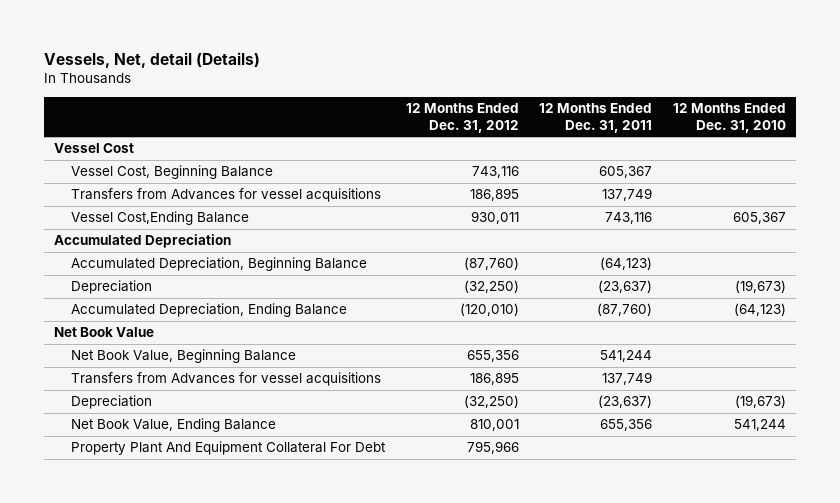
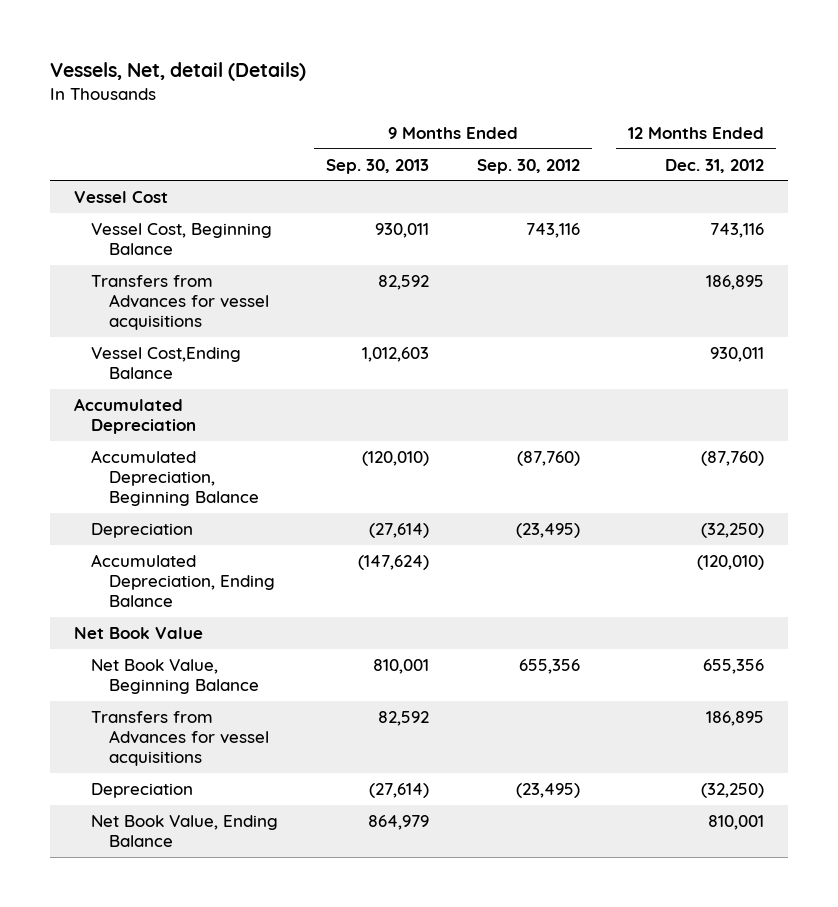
- | 12 Months Ended Dec. 31, 2012 | 12 Months Ended Dec. 31, 2011 | 12 Months Ended Dec. 31, 2010
+ | 9 Months Ended Sep. 30, 2013 | 9 Months Ended Sep. 30, 2012 | 12 Months Ended Dec. 31, 2012
- Property Plant And Equipment Collateral For Debt | 795,966 | |

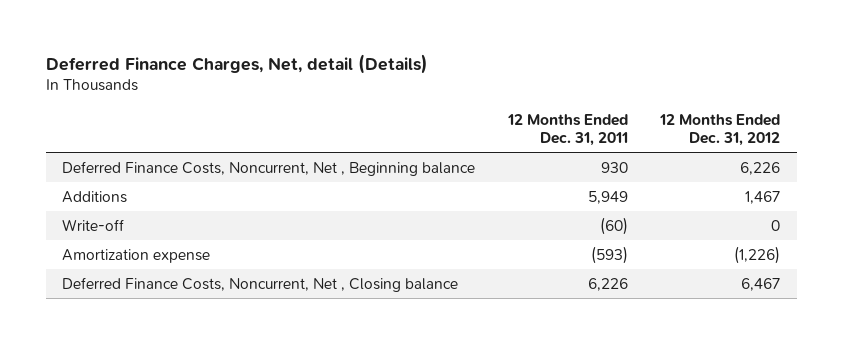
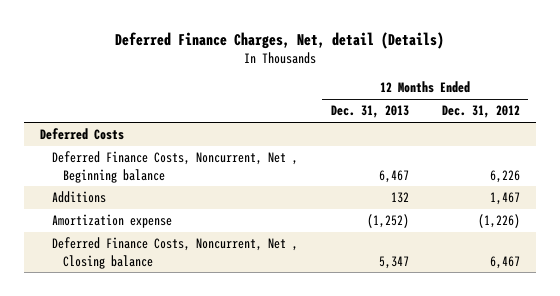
- | 12 Months Ended Dec. 31, 2011 | 12 Months Ended Dec. 31, 2012
+ | 12 Months Ended Dec. 31, 2013 | 12 Months Ended Dec. 31, 2012
+ Deferred Costs
- Write-off | (60) | 0

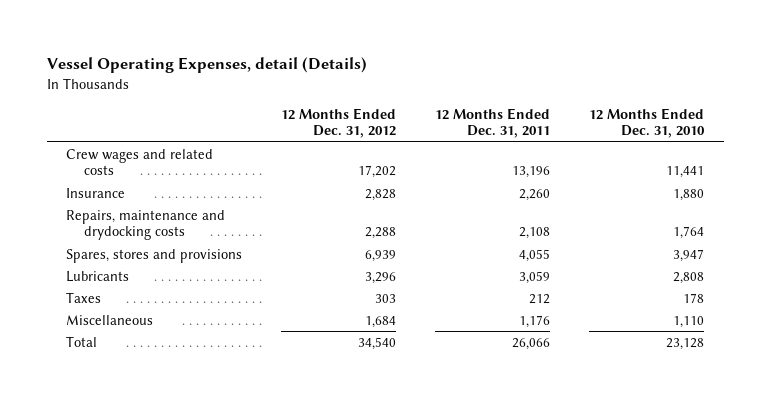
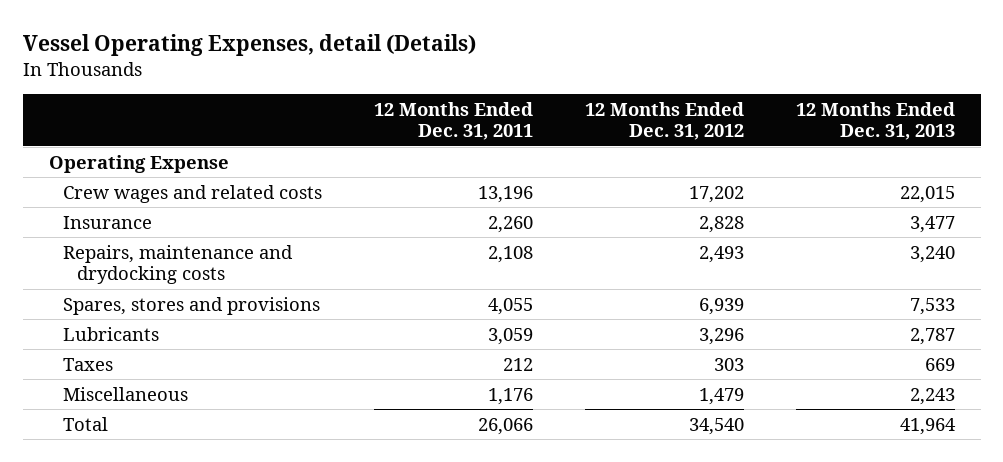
- | 12 Months Ended Dec. 31, 2012 | 12 Months Ended Dec. 31, 2011 | 12 Months Ended Dec. 31, 2010
+ | 12 Months Ended Dec. 31, 2011 | 12 Months Ended Dec. 31, 2012 | 12 Months Ended Dec. 31, 2013
+ Operating Expense
- Repairs, maintenance and drydocking costs | 2,288 | 2,108 | 1,764
+ Repairs, maintenance and drydocking costs | 2,108 | 2,493 | 3,240
- Miscellaneous | 1,684 | 1,176 | 1,110
+ Miscellaneous | 1,176 | 1,479 | 2,243

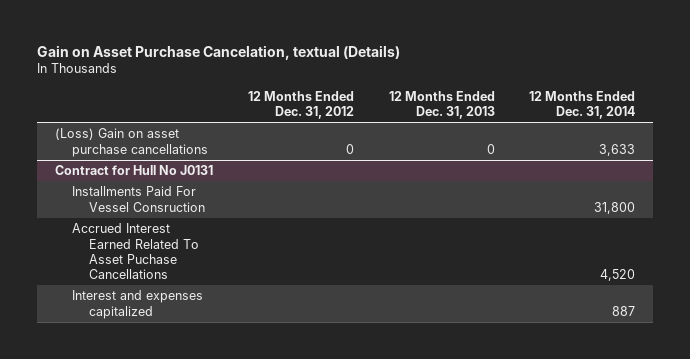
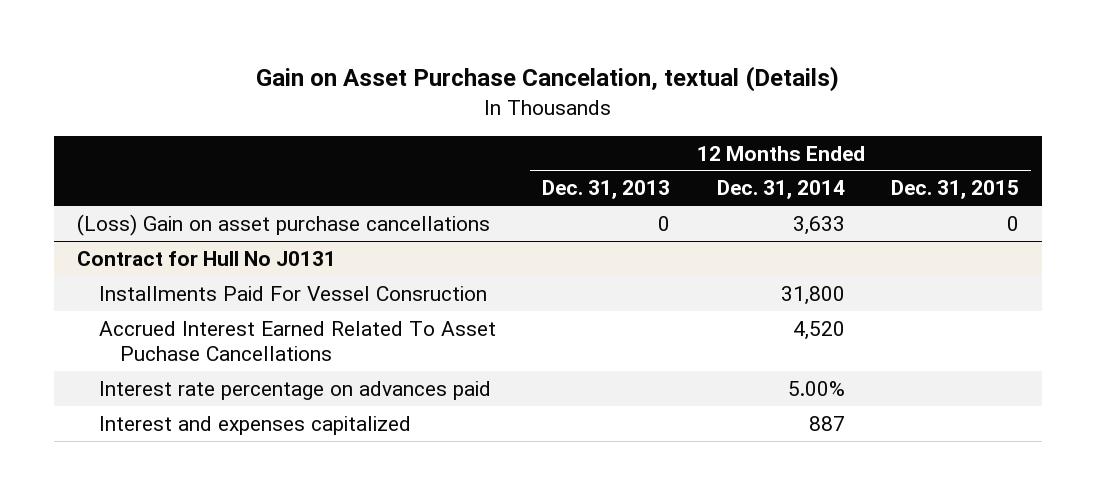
- | 12 Months Ended Dec. 31, 2012 | 12 Months Ended Dec. 31, 2013 | 12 Months Ended Dec. 31, 2014
+ | 12 Months Ended Dec. 31, 2013 | 12 Months Ended Dec. 31, 2014 | 12 Months Ended Dec. 31, 2015
@ Contract for Hull No J0131
+ Interest rate percentage on advances paid | | 5.00% |

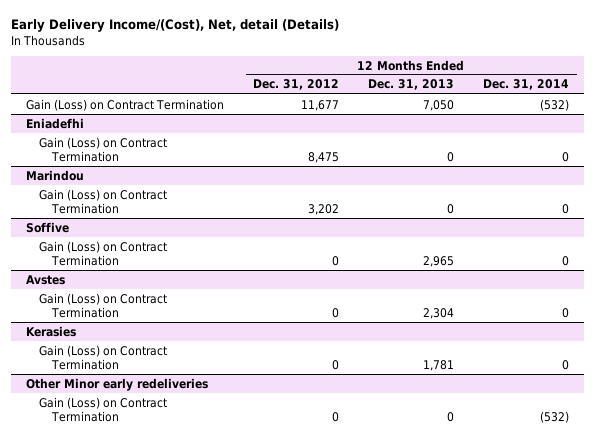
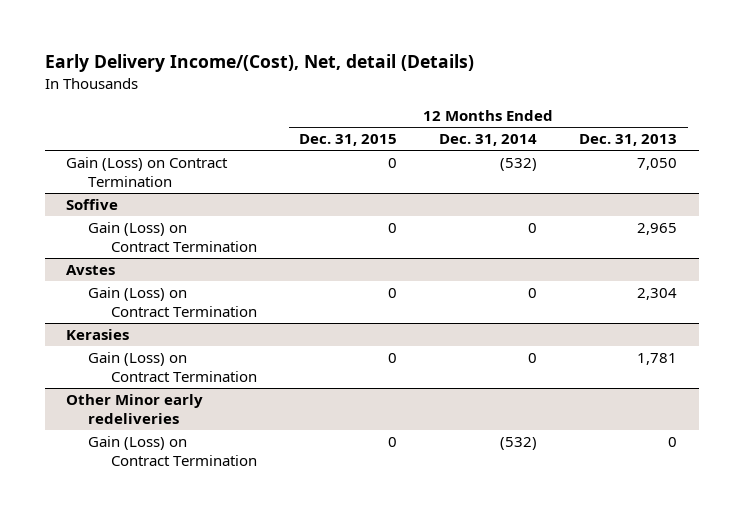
- | 12 Months Ended Dec. 31, 2012 | 12 Months Ended Dec. 31, 2013 | 12 Months Ended Dec. 31, 2014
+ | 12 Months Ended Dec. 31, 2015 | 12 Months Ended Dec. 31, 2014 | 12 Months Ended Dec. 31, 2013
- Eniadefhi
- Gain (Loss) on Contract Termination | 8,475 | 0 | 0
- Marindou
- Gain (Loss) on Contract Termination | 3,202 | 0 | 0

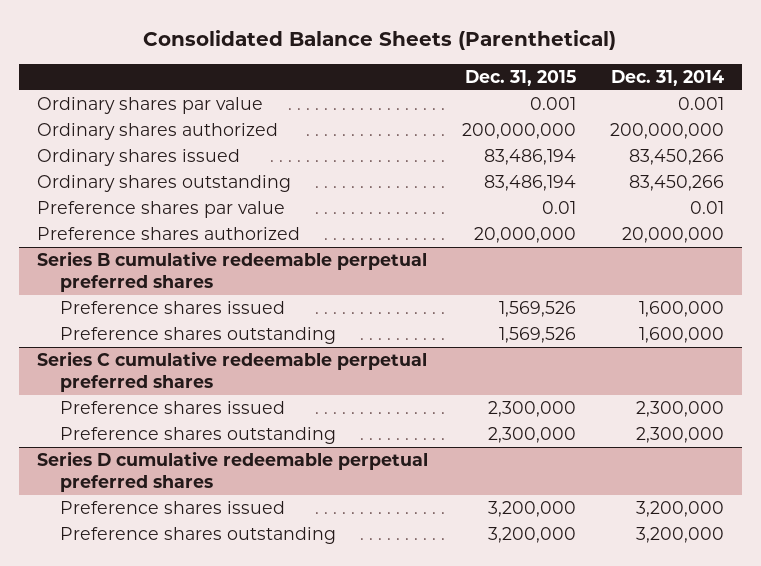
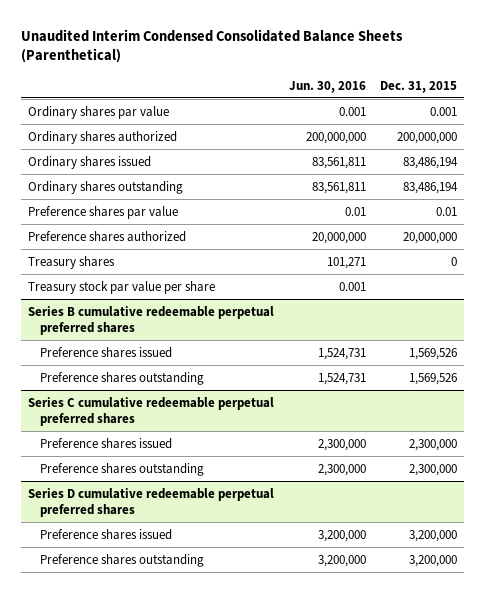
- Consolidated Balance Sheets (Parenthetical)
+ Unaudited Interim Condensed Consolidated Balance Sheets (Parenthetical)
- | Dec. 31, 2015 | Dec. 31, 2014
+ | Jun. 30, 2016 | Dec. 31, 2015
+ Treasury shares | 101,271 | 0
+ Treasury stock par value per share | 0.001 |

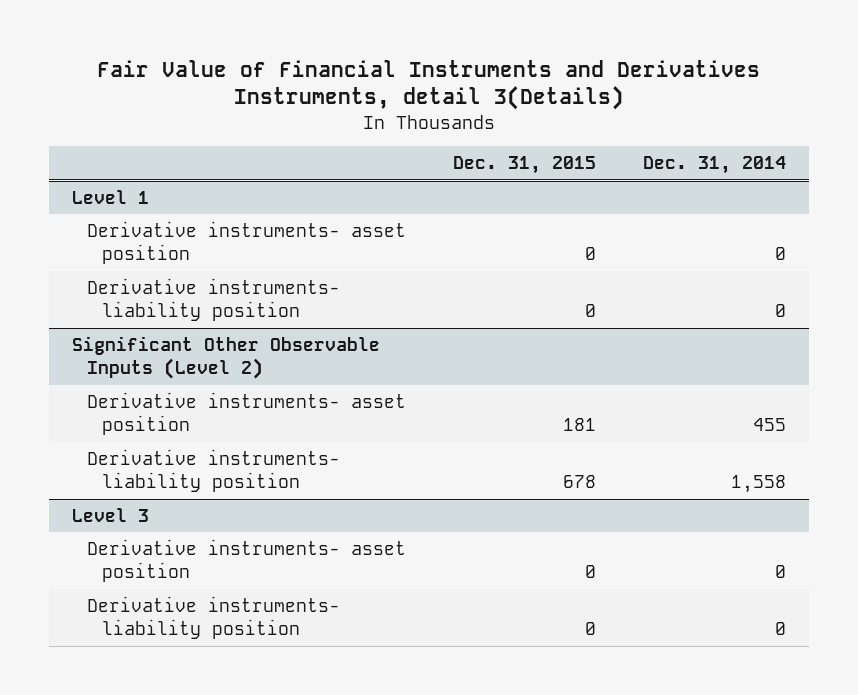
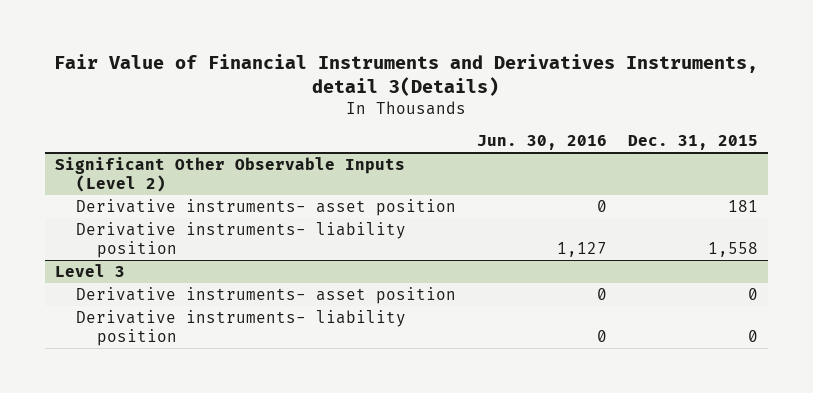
- | Dec. 31, 2015 | Dec. 31, 2014
+ | Jun. 30, 2016 | Dec. 31, 2015
- Level 1
- Derivative instruments- asset position | 0 | 0
- Derivative instruments- liability position | 0 | 0
@ Significant Other Observable Inputs (Level 2)
- Derivative instruments- liability position | 678 | 1,558
+ Derivative instruments- liability position | 1,127 | 1,558

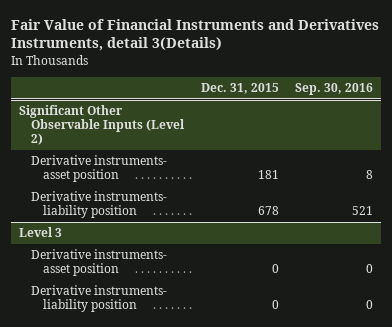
- | Jun. 30, 2016 | Dec. 31, 2015
+ | Dec. 31, 2015 | Sep. 30, 2016
@ Significant Other Observable Inputs (Level 2)
- Derivative instruments- liability position | 1,127 | 1,558
+ Derivative instruments- liability position | 678 | 521

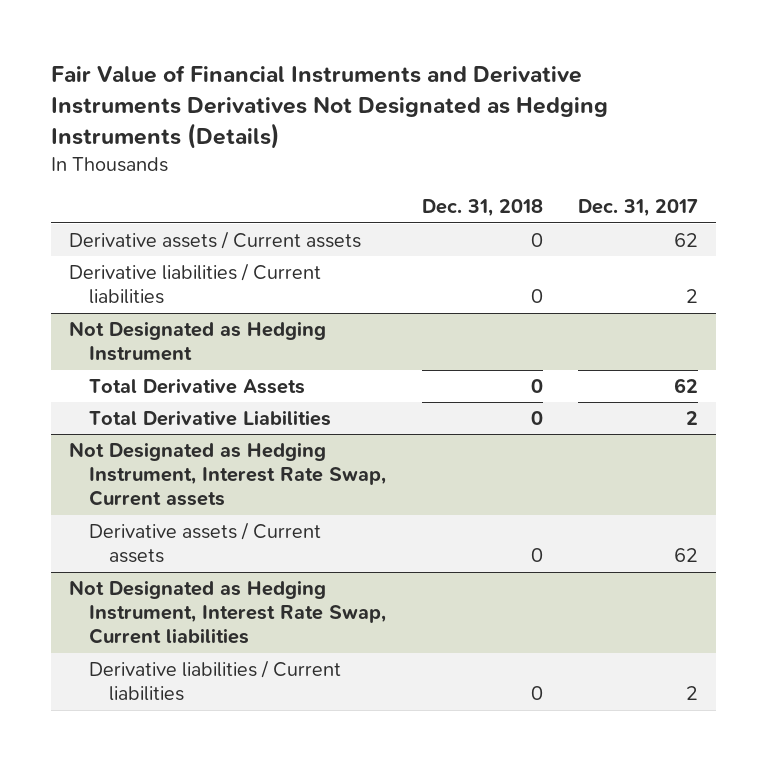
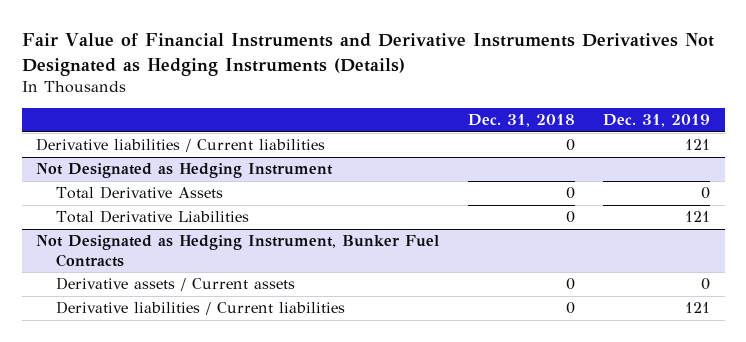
- | Dec. 31, 2018 | Dec. 31, 2017
+ | Dec. 31, 2018 | Dec. 31, 2019
- Derivative assets / Current assets | 0 | 62
- Not Designated as Hedging Instrument, Interest Rate Swap, Current assets
+ Not Designated as Hedging Instrument, Bunker Fuel Contracts
- Not Designated as Hedging Instrument, Interest Rate Swap, Current liabilities

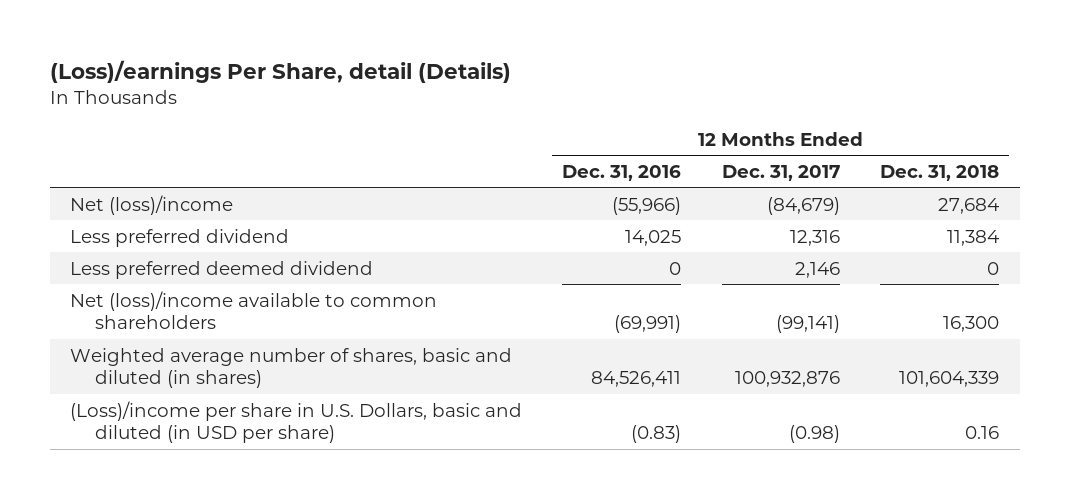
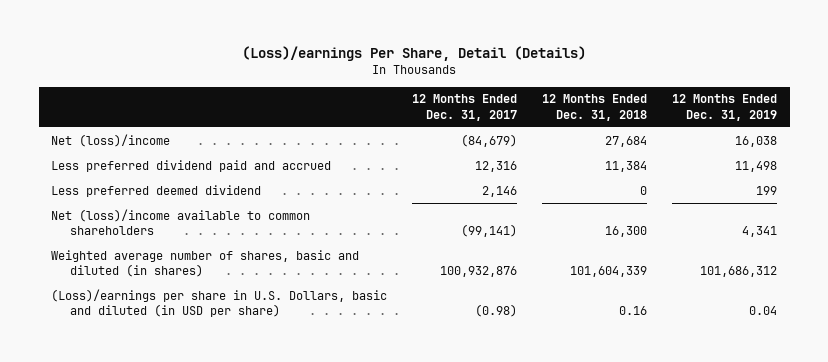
- (Loss)/earnings Per Share, detail (Details)
+ (Loss)/earnings Per Share, Detail (Details)
- | 12 Months Ended Dec. 31, 2016 | 12 Months Ended Dec. 31, 2017 | 12 Months Ended Dec. 31, 2018
+ | 12 Months Ended Dec. 31, 2017 | 12 Months Ended Dec. 31, 2018 | 12 Months Ended Dec. 31, 2019
- Less preferred dividend | 14,025 | 12,316 | 11,384
+ Less preferred dividend paid and accrued | 12,316 | 11,384 | 11,498
- (Loss)/income per share in U.S. Dollars, basic and diluted (in USD per share) | (0.83) | (0.98) | 0.16
+ (Loss)/earnings per share in U.S. Dollars, basic and diluted (in USD per share) | (0.98) | 0.16 | 0.04

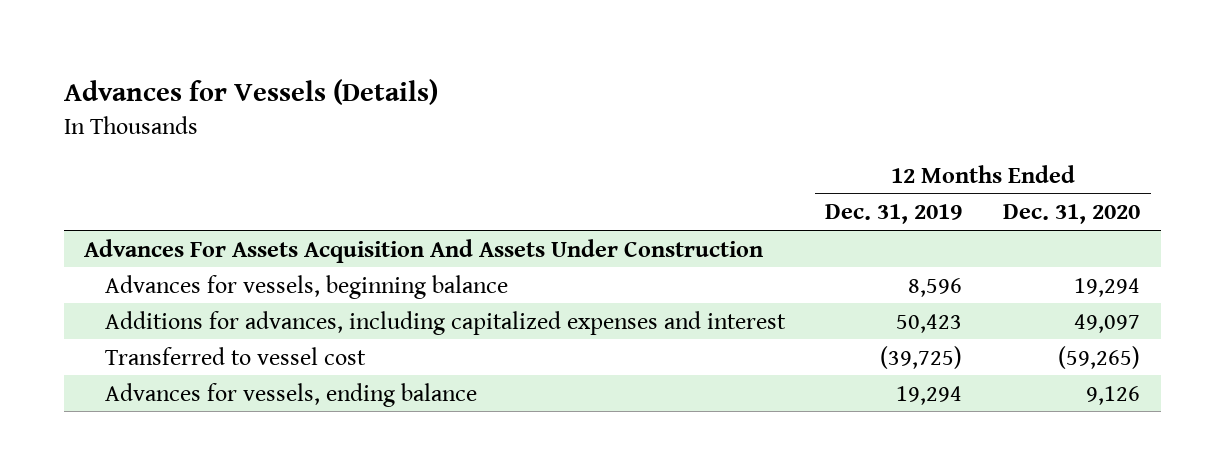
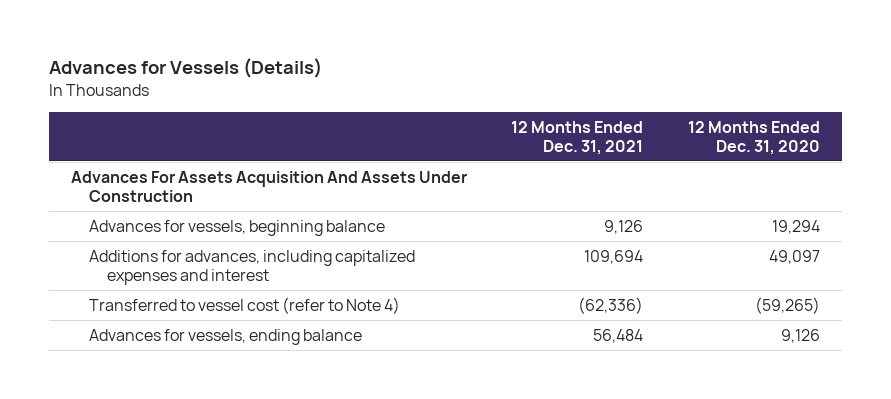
- | 12 Months Ended Dec. 31, 2019 | 12 Months Ended Dec. 31, 2020
+ | 12 Months Ended Dec. 31, 2021 | 12 Months Ended Dec. 31, 2020
- Transferred to vessel cost | (39,725) | (59,265)
+ Transferred to vessel cost (refer to Note 4) | (62,336) | (59,265)

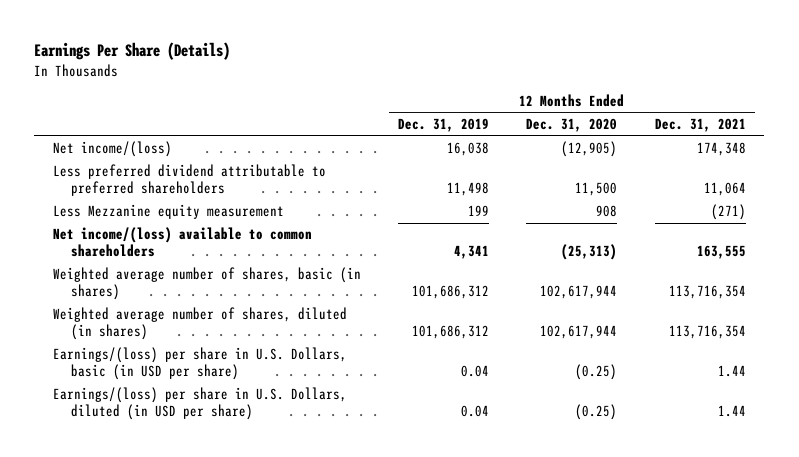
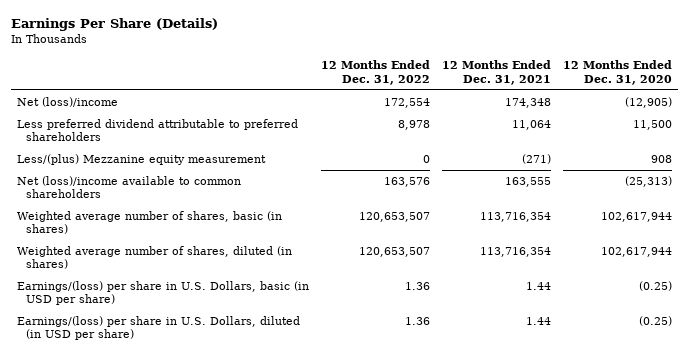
- | 12 Months Ended Dec. 31, 2019 | 12 Months Ended Dec. 31, 2020 | 12 Months Ended Dec. 31, 2021
+ | 12 Months Ended Dec. 31, 2022 | 12 Months Ended Dec. 31, 2021 | 12 Months Ended Dec. 31, 2020
- Net income/(loss) | 16,038 | (12,905) | 174,348
+ Net (loss)/income | 172,554 | 174,348 | (12,905)
- Less Mezzanine equity measurement | 199 | 908 | (271)
- Net income/(loss) available to common shareholders | 4,341 | (25,313) | 163,555
+ Less/(plus) Mezzanine equity measurement | 0 | (271) | 908
+ Net (loss)/income available to common shareholders | 163,576 | 163,555 | (25,313)

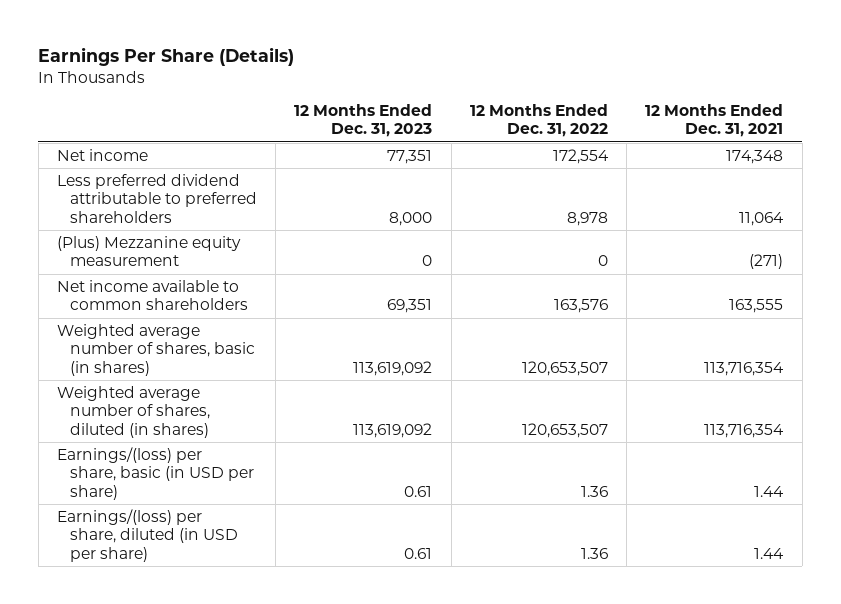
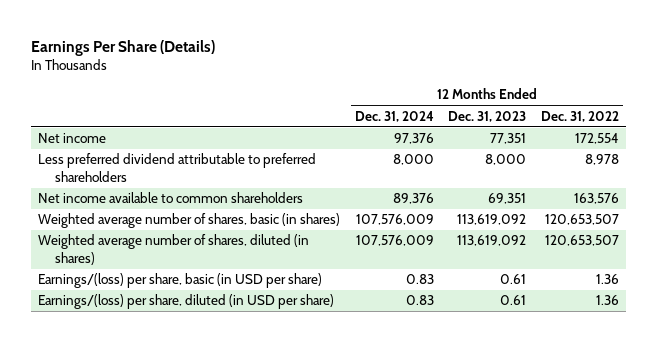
- | 12 Months Ended Dec. 31, 2023 | 12 Months Ended Dec. 31, 2022 | 12 Months Ended Dec. 31, 2021
+ | 12 Months Ended Dec. 31, 2024 | 12 Months Ended Dec. 31, 2023 | 12 Months Ended Dec. 31, 2022
- (Plus) Mezzanine equity measurement | 0 | 0 | (271)

